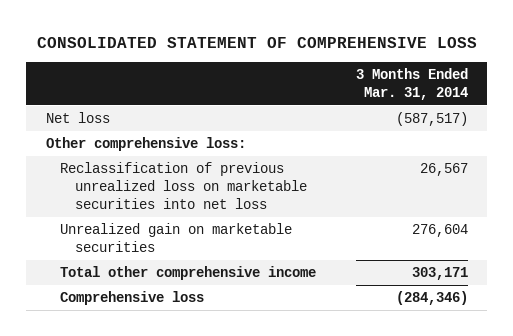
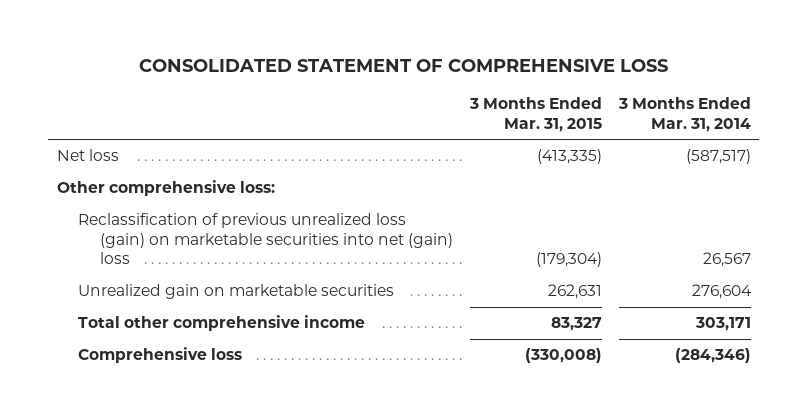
- | 3 Months Ended Mar. 31, 2014
+ | 3 Months Ended Mar. 31, 2015 | 3 Months Ended Mar. 31, 2014
- Reclassification of previous unrealized loss on marketable securities into net loss | 26,567
+ Reclassification of previous unrealized loss (gain) on marketable securities into net (gain) loss | (179,304) | 26,567

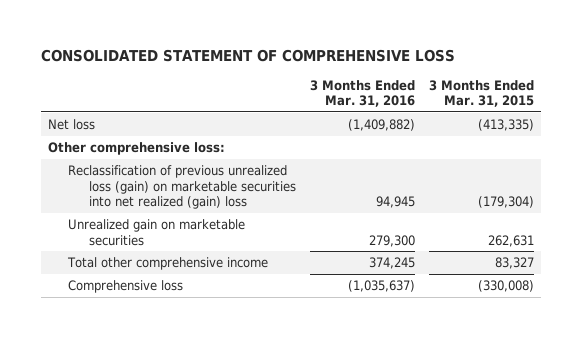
- | 3 Months Ended Mar. 31, 2015 | 3 Months Ended Mar. 31, 2014
+ | 3 Months Ended Mar. 31, 2016 | 3 Months Ended Mar. 31, 2015
- Reclassification of previous unrealized loss (gain) on marketable securities into net (gain) loss | (179,304) | 26,567
+ Reclassification of previous unrealized loss (gain) on marketable securities into net realized (gain) loss | 94,945 | (179,304)

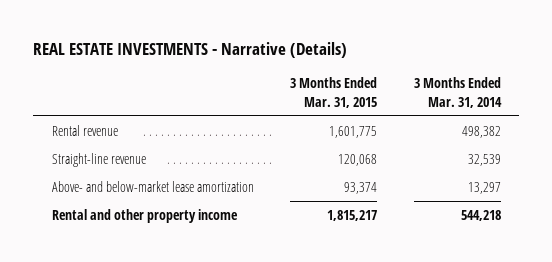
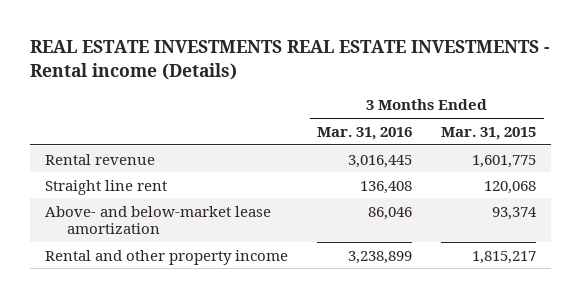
- REAL ESTATE INVESTMENTS - Narrative (Details)
+ REAL ESTATE INVESTMENTS REAL ESTATE INVESTMENTS - Rental income (Details)
- | 3 Months Ended Mar. 31, 2015 | 3 Months Ended Mar. 31, 2014
+ | 3 Months Ended Mar. 31, 2016 | 3 Months Ended Mar. 31, 2015
- Straight-line revenue | 120,068 | 32,539
+ Straight line rent | 136,408 | 120,068

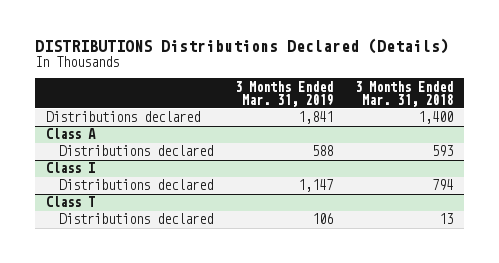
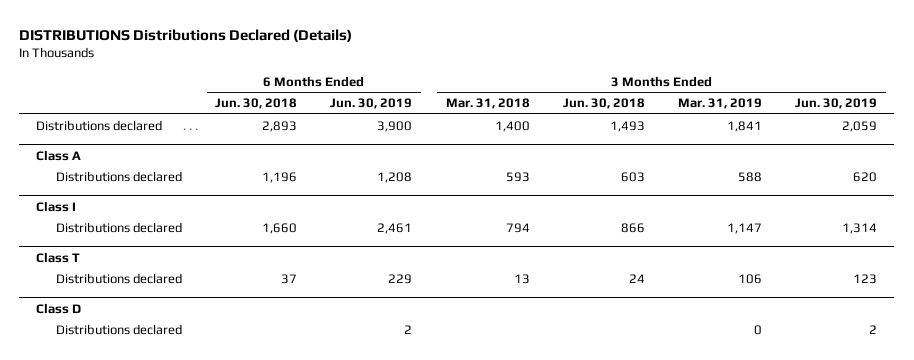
- | 3 Months Ended Mar. 31, 2019 | 3 Months Ended Mar. 31, 2018
+ | 6 Months Ended Jun. 30, 2018 | 6 Months Ended Jun. 30, 2019 | 3 Months Ended Mar. 31, 2018 | 3 Months Ended Jun. 30, 2018 | 3 Months Ended Mar. 31, 2019 | 3 Months Ended Jun. 30, 2019
+ Class D
+ Distributions declared | | 2 | | | 0 | 2

